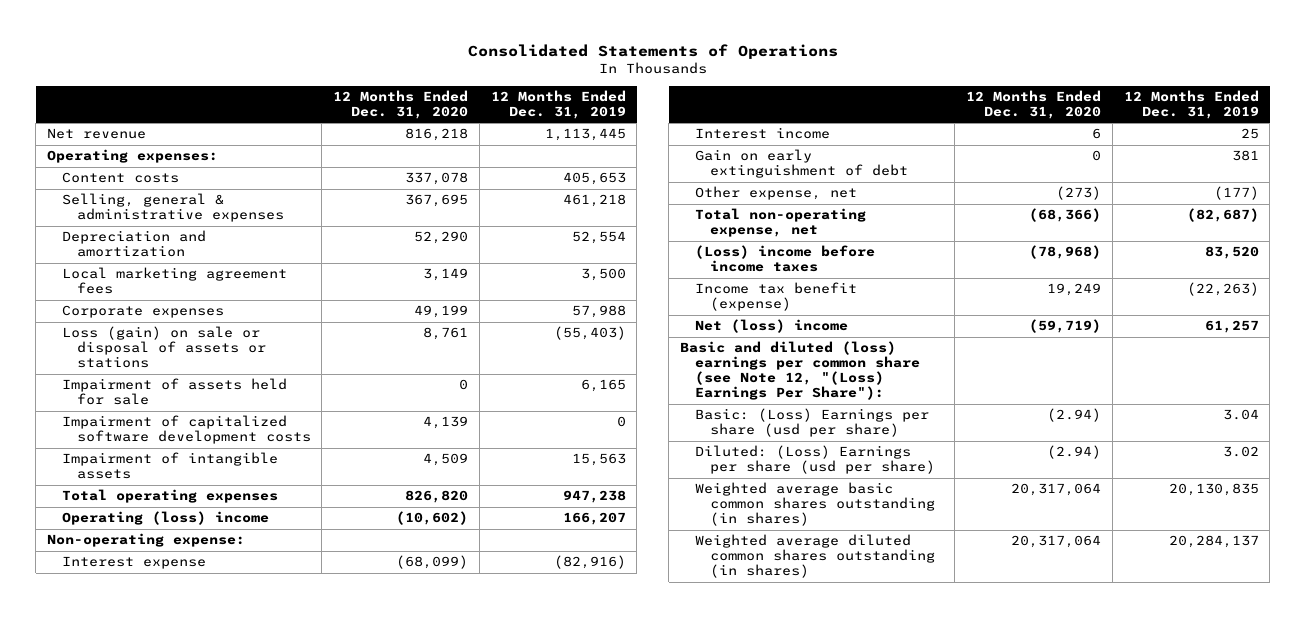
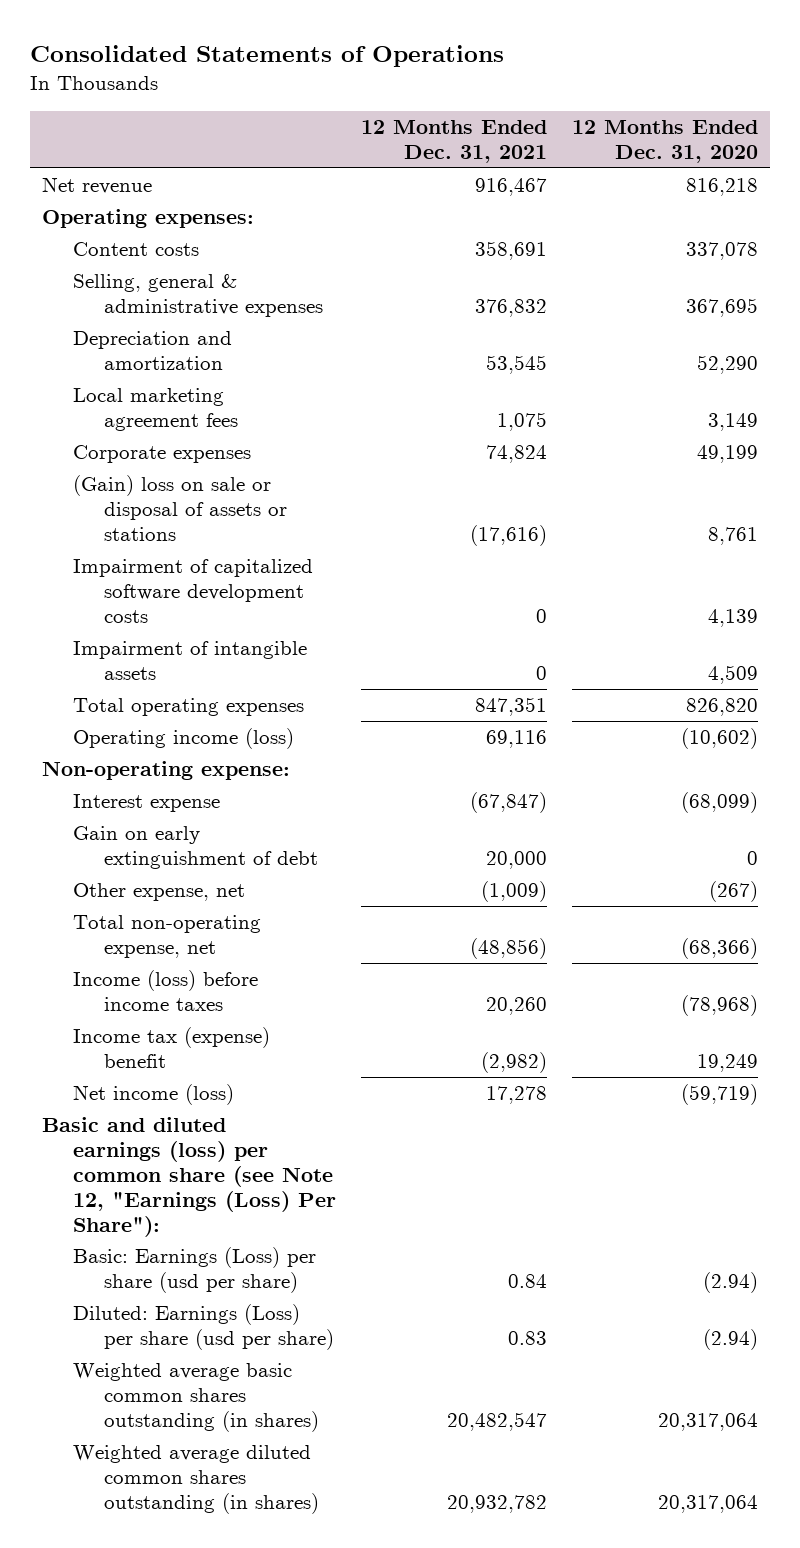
- | 12 Months Ended Dec. 31, 2020 | 12 Months Ended Dec. 31, 2019
+ | 12 Months Ended Dec. 31, 2021 | 12 Months Ended Dec. 31, 2020
- Loss (gain) on sale or disposal of assets or stations | 8,761 | (55,403)
- Impairment of assets held for sale | 0 | 6,165
+ (Gain) loss on sale or disposal of assets or stations | (17,616) | 8,761
- Operating (loss) income | (10,602) | 166,207
+ Operating income (loss) | 69,116 | (10,602)
- Interest income | 6 | 25
- Other expense, net | (273) | (177)
+ Other expense, net | (1,009) | (267)
- (Loss) income before income taxes | (78,968) | 83,520
- Income tax benefit (expense) | 19,249 | (22,263)
- Net (loss) income | (59,719) | 61,257
- Basic and diluted (loss) earnings per common share (see Note 12, "(Loss) Earnings Per Share"):
- Basic: (Loss) Earnings per share (usd per share) | (2.94) | 3.04
- Diluted: (Loss) Earnings per share (usd per share) | (2.94) | 3.02
+ Income (loss) before income taxes | 20,260 | (78,968)
+ Income tax (expense) benefit | (2,982) | 19,249
+ Net income (loss) | 17,278 | (59,719)
+ Basic and diluted earnings (loss) per common share (see Note 12, "Earnings (Loss) Per Share"):
+ Basic: Earnings (Loss) per share (usd per share) | 0.84 | (2.94)
+ Diluted: Earnings (Loss) per share (usd per share) | 0.83 | (2.94)

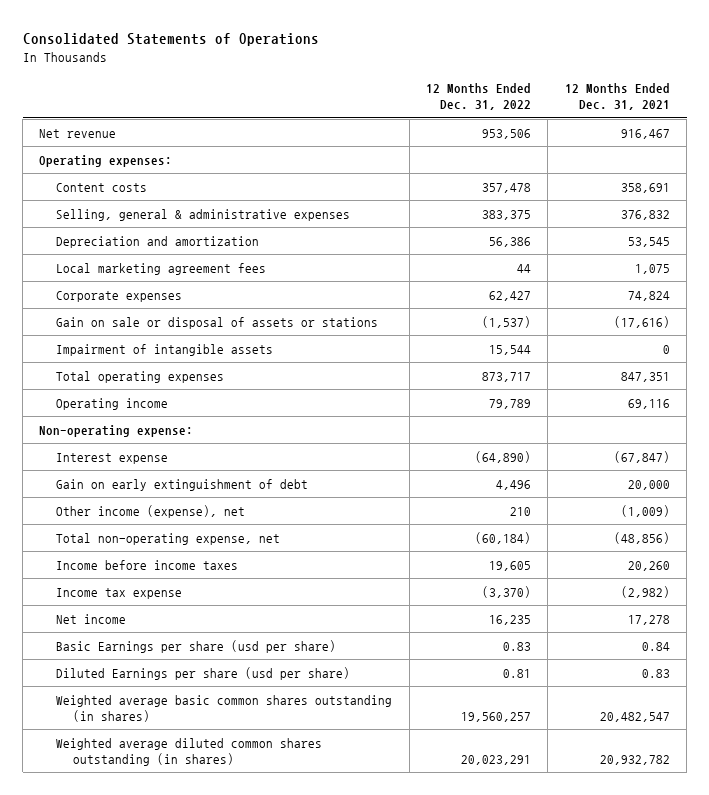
- | 12 Months Ended Dec. 31, 2021 | 12 Months Ended Dec. 31, 2020
+ | 12 Months Ended Dec. 31, 2022 | 12 Months Ended Dec. 31, 2021
- (Gain) loss on sale or disposal of assets or stations | (17,616) | 8,761
- Impairment of capitalized software development costs | 0 | 4,139
+ Gain on sale or disposal of assets or stations | (1,537) | (17,616)
- Operating income (loss) | 69,116 | (10,602)
+ Operating income | 79,789 | 69,116
- Other expense, net | (1,009) | (267)
+ Other income (expense), net | 210 | (1,009)
- Income (loss) before income taxes | 20,260 | (78,968)
- Income tax (expense) benefit | (2,982) | 19,249
- Net income (loss) | 17,278 | (59,719)
- Basic and diluted earnings (loss) per common share (see Note 12, "Earnings (Loss) Per Share"):
- Basic: Earnings (Loss) per share (usd per share) | 0.84 | (2.94)
- Diluted: Earnings (Loss) per share (usd per share) | 0.83 | (2.94)
+ Income before income taxes | 19,605 | 20,260
+ Income tax expense | (3,370) | (2,982)
+ Net income | 16,235 | 17,278
+ Basic Earnings per share (usd per share) | 0.83 | 0.84
+ Diluted Earnings per share (usd per share) | 0.81 | 0.83

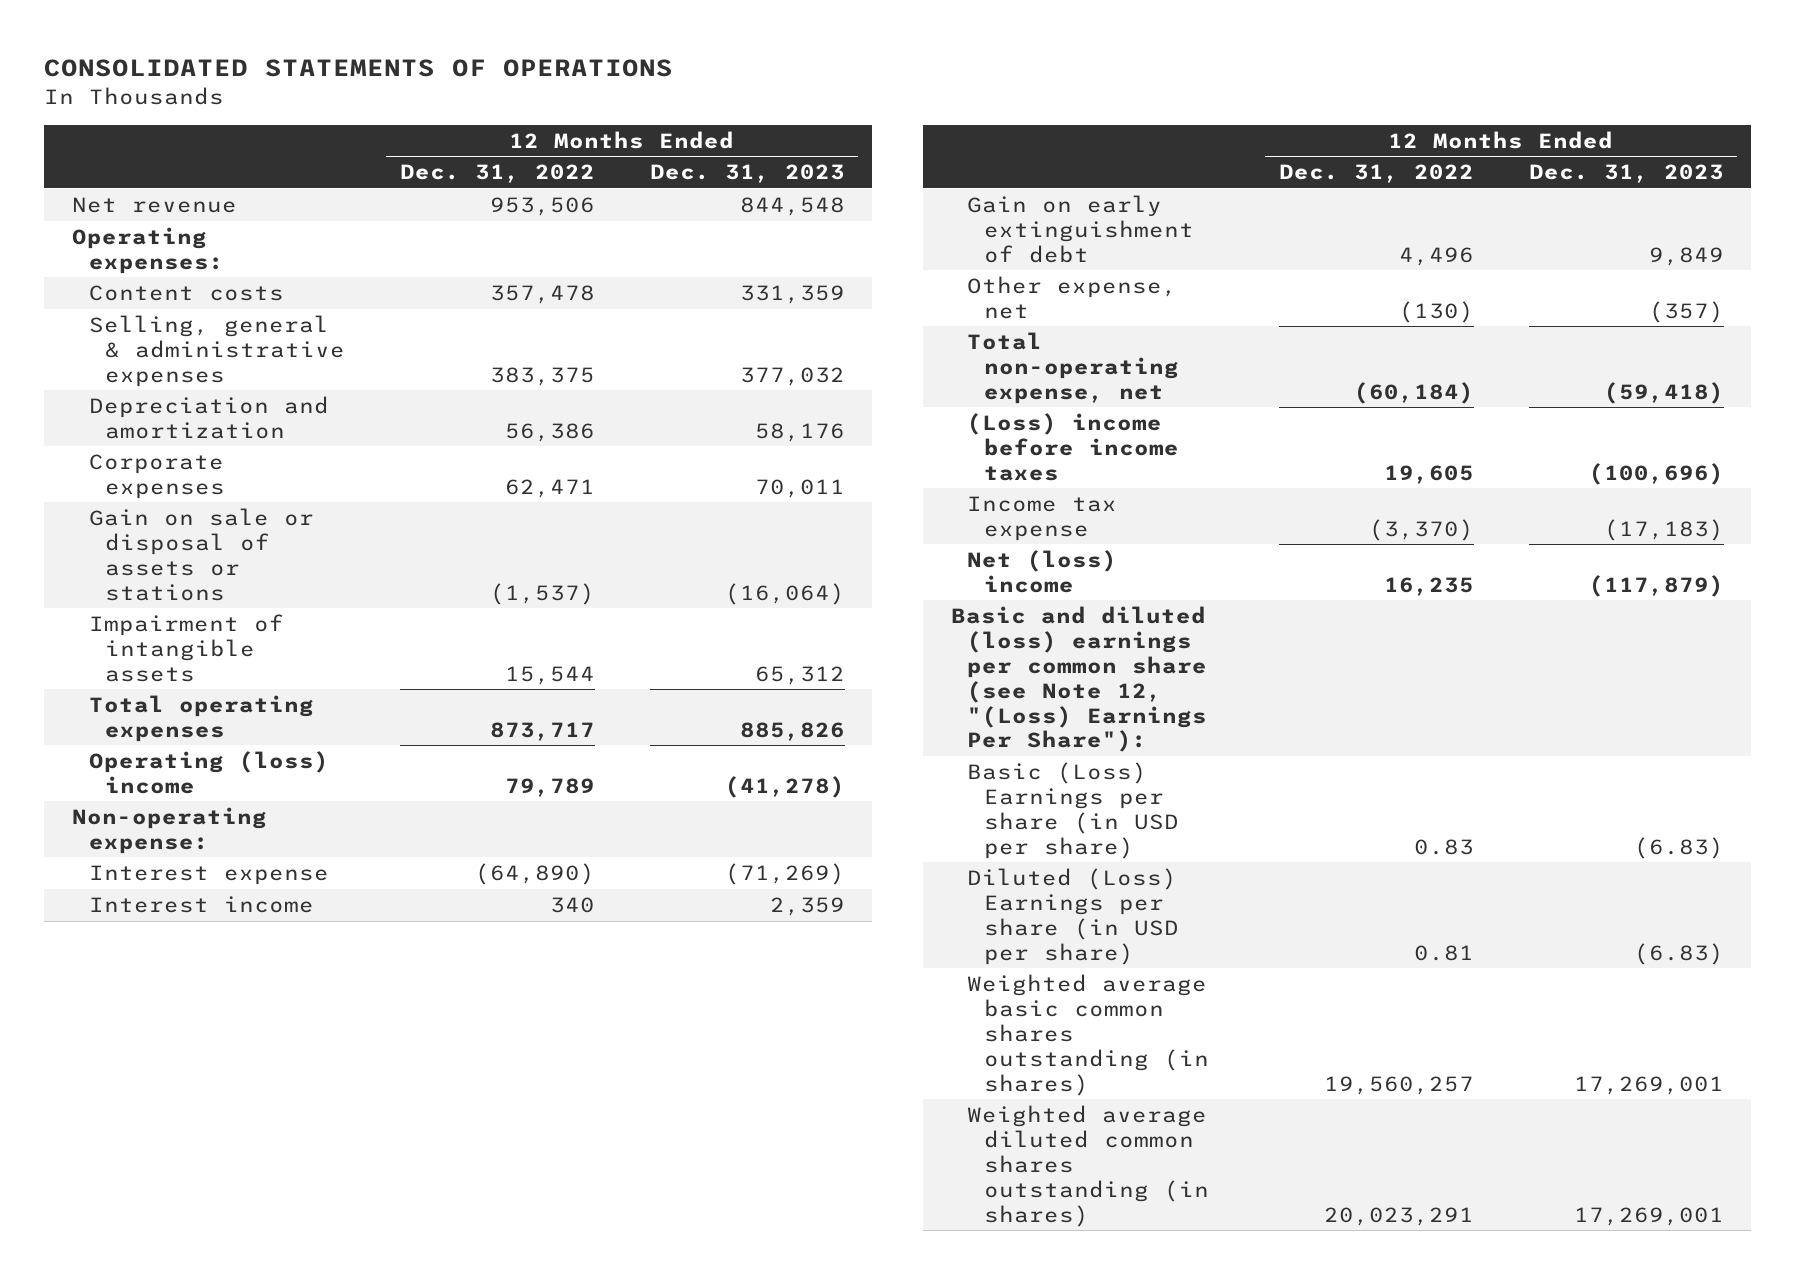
- Consolidated Statements of Operations
+ CONSOLIDATED STATEMENTS OF OPERATIONS
- | 12 Months Ended Dec. 31, 2022 | 12 Months Ended Dec. 31, 2021
+ | 12 Months Ended Dec. 31, 2022 | 12 Months Ended Dec. 31, 2023
- Local marketing agreement fees | 44 | 1,075
- Corporate expenses | 62,427 | 74,824
+ Corporate expenses | 62,471 | 70,011
- Operating income | 79,789 | 69,116
+ Operating (loss) income | 79,789 | (41,278)
+ Interest income | 340 | 2,359
- Other income (expense), net | 210 | (1,009)
+ Other expense, net | (130) | (357)
- Income before income taxes | 19,605 | 20,260
+ (Loss) income before income taxes | 19,605 | (100,696)
- Net income | 16,235 | 17,278
- Basic Earnings per share (usd per share) | 0.83 | 0.84
- Diluted Earnings per share (usd per share) | 0.81 | 0.83
+ Net (loss) income | 16,235 | (117,879)
+ Basic and diluted (loss) earnings per common share (see Note 12, "(Loss) Earnings Per Share"):
+ Basic (Loss) Earnings per share (in USD per share) | 0.83 | (6.83)
+ Diluted (Loss) Earnings per share (in USD per share) | 0.81 | (6.83)

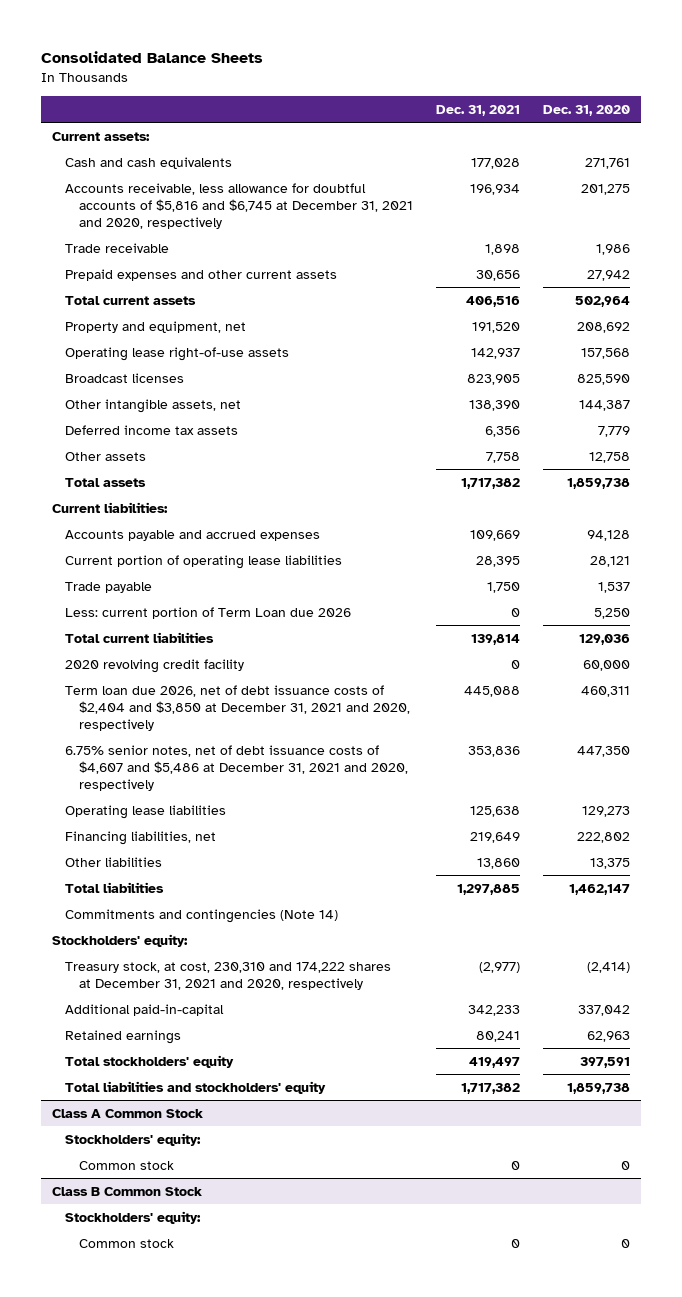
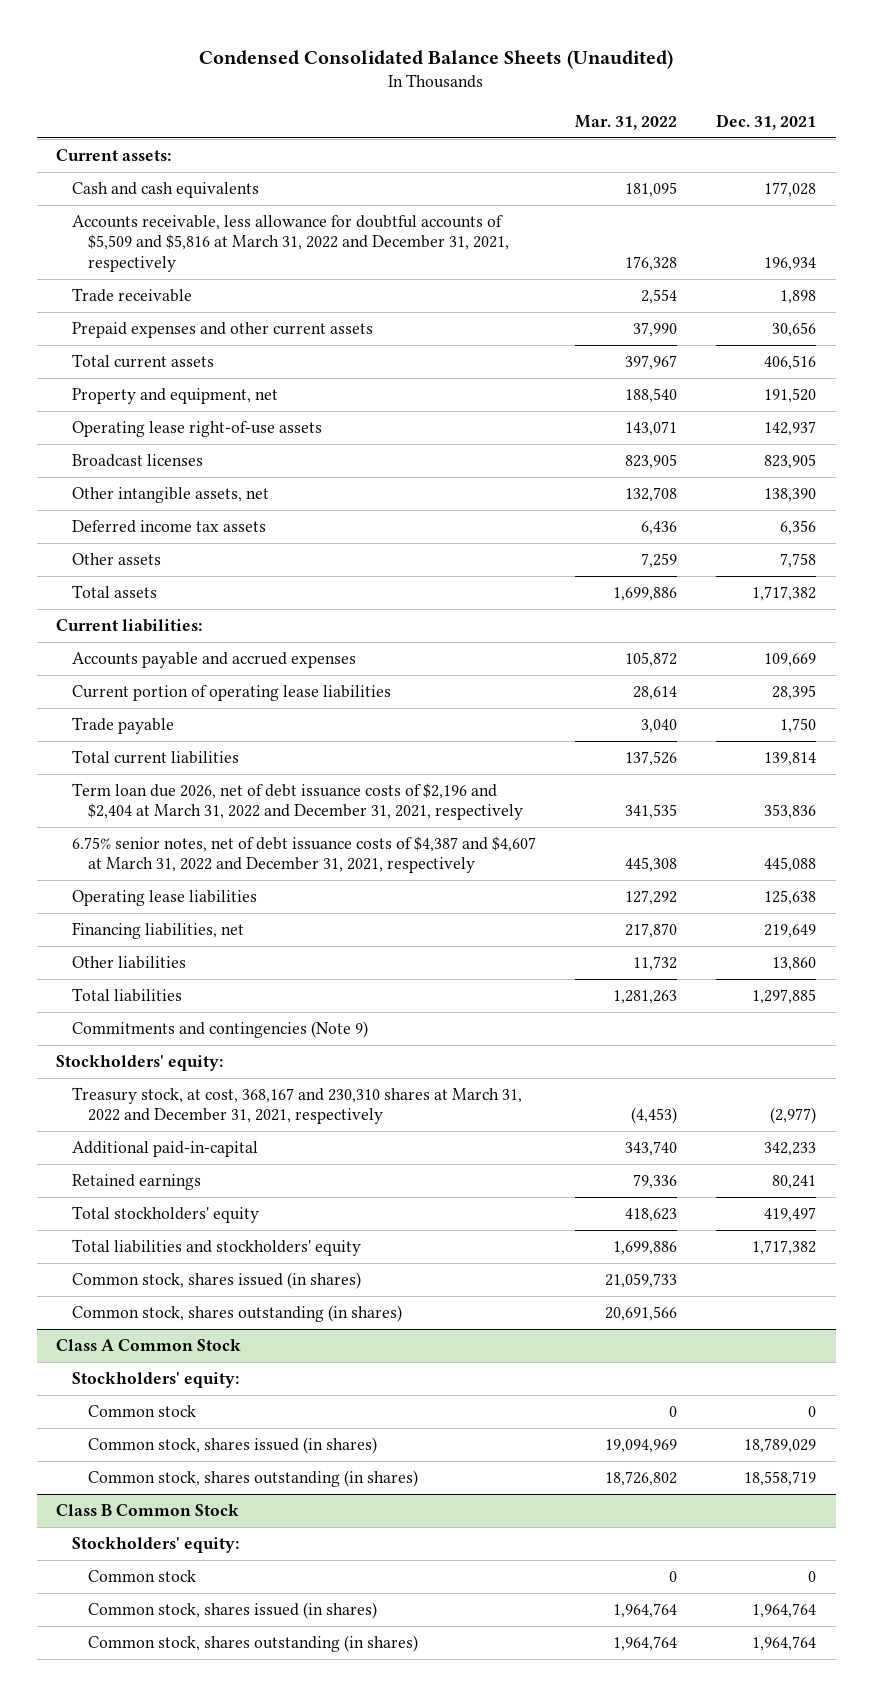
- Consolidated Balance Sheets
+ Condensed Consolidated Balance Sheets (Unaudited)
- | Dec. 31, 2021 | Dec. 31, 2020
+ | Mar. 31, 2022 | Dec. 31, 2021
- Accounts receivable, less allowance for doubtful accounts of $5,816 and $6,745 at December 31, 2021 and 2020, respectively | 196,934 | 201,275
+ Accounts receivable, less allowance for doubtful accounts of $5,509 and $5,816 at March 31, 2022 and December 31, 2021, respectively | 176,328 | 196,934
- Less: current portion of Term Loan due 2026 | 0 | 5,250
- 2020 revolving credit facility | 0 | 60,000
- Term loan due 2026, net of debt issuance costs of $2,404 and $3,850 at December 31, 2021 and 2020, respectively | 445,088 | 460,311
- 6.75% senior notes, net of debt issuance costs of $4,607 and $5,486 at December 31, 2021 and 2020, respectively | 353,836 | 447,350
+ Term loan due 2026, net of debt issuance costs of $2,196 and $2,404 at March 31, 2022 and December 31, 2021, respectively | 341,535 | 353,836
+ 6.75% senior notes, net of debt issuance costs of $4,387 and $4,607 at March 31, 2022 and December 31, 2021, respectively | 445,308 | 445,088
- Commitments and contingencies (Note 14)
+ Commitments and contingencies (Note 9)
- Treasury stock, at cost, 230,310 and 174,222 shares at December 31, 2021 and 2020, respectively | (2,977) | (2,414)
+ Treasury stock, at cost, 368,167 and 230,310 shares at March 31, 2022 and December 31, 2021, respectively | (4,453) | (2,977)
+ Common stock, shares issued (in shares) | 21,059,733 |
+ Common stock, shares outstanding (in shares) | 20,691,566 |
@ Class A Common Stock
+ Common stock, shares issued (in shares) | 19,094,969 | 18,789,029
+ Common stock, shares outstanding (in shares) | 18,726,802 | 18,558,719
@ Class B Common Stock
+ Common stock, shares issued (in shares) | 1,964,764 | 1,964,764
+ Common stock, shares outstanding (in shares) | 1,964,764 | 1,964,764

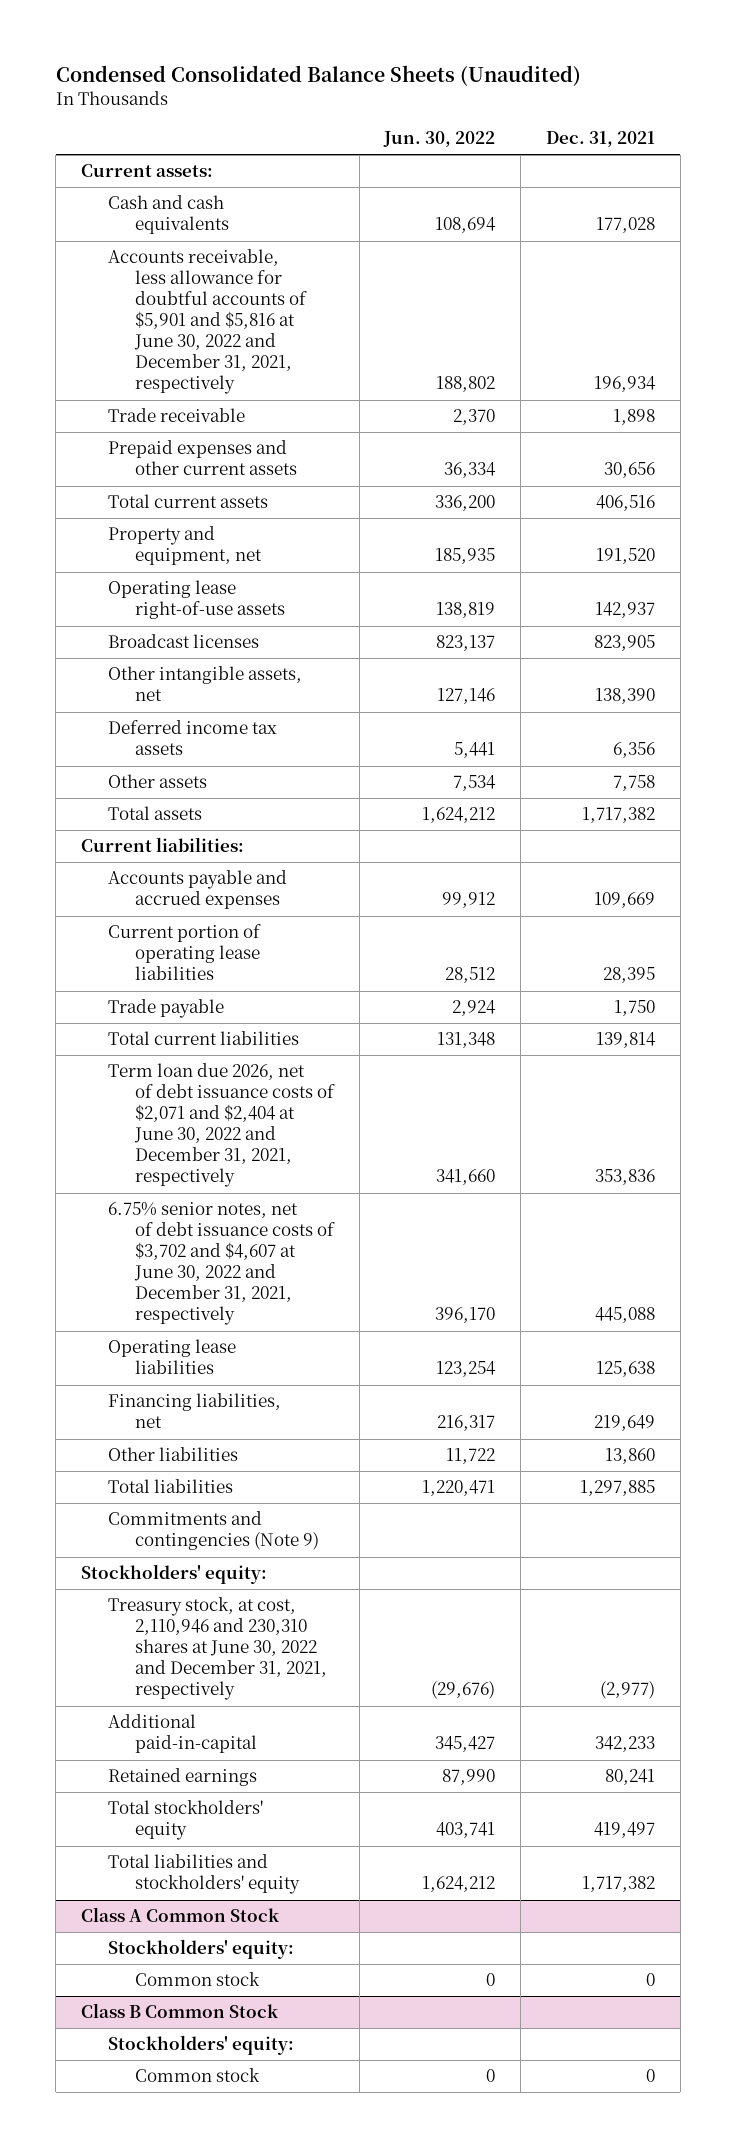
- | Mar. 31, 2022 | Dec. 31, 2021
+ | Jun. 30, 2022 | Dec. 31, 2021
- Accounts receivable, less allowance for doubtful accounts of $5,509 and $5,816 at March 31, 2022 and December 31, 2021, respectively | 176,328 | 196,934
+ Accounts receivable, less allowance for doubtful accounts of $5,901 and $5,816 at June 30, 2022 and December 31, 2021, respectively | 188,802 | 196,934
- Term loan due 2026, net of debt issuance costs of $2,196 and $2,404 at March 31, 2022 and December 31, 2021, respectively | 341,535 | 353,836
- 6.75% senior notes, net of debt issuance costs of $4,387 and $4,607 at March 31, 2022 and December 31, 2021, respectively | 445,308 | 445,088
+ Term loan due 2026, net of debt issuance costs of $2,071 and $2,404 at June 30, 2022 and December 31, 2021, respectively | 341,660 | 353,836
+ 6.75% senior notes, net of debt issuance costs of $3,702 and $4,607 at June 30, 2022 and December 31, 2021, respectively | 396,170 | 445,088
- Treasury stock, at cost, 368,167 and 230,310 shares at March 31, 2022 and December 31, 2021, respectively | (4,453) | (2,977)
+ Treasury stock, at cost, 2,110,946 and 230,310 shares at June 30, 2022 and December 31, 2021, respectively | (29,676) | (2,977)
- Common stock, shares issued (in shares) | 21,059,733 |
- Common stock, shares outstanding (in shares) | 20,691,566 |
@ Class A Common Stock
- Common stock, shares issued (in shares) | 19,094,969 | 18,789,029
- Common stock, shares outstanding (in shares) | 18,726,802 | 18,558,719
@ Class B Common Stock
- Common stock, shares issued (in shares) | 1,964,764 | 1,964,764
- Common stock, shares outstanding (in shares) | 1,964,764 | 1,964,764

